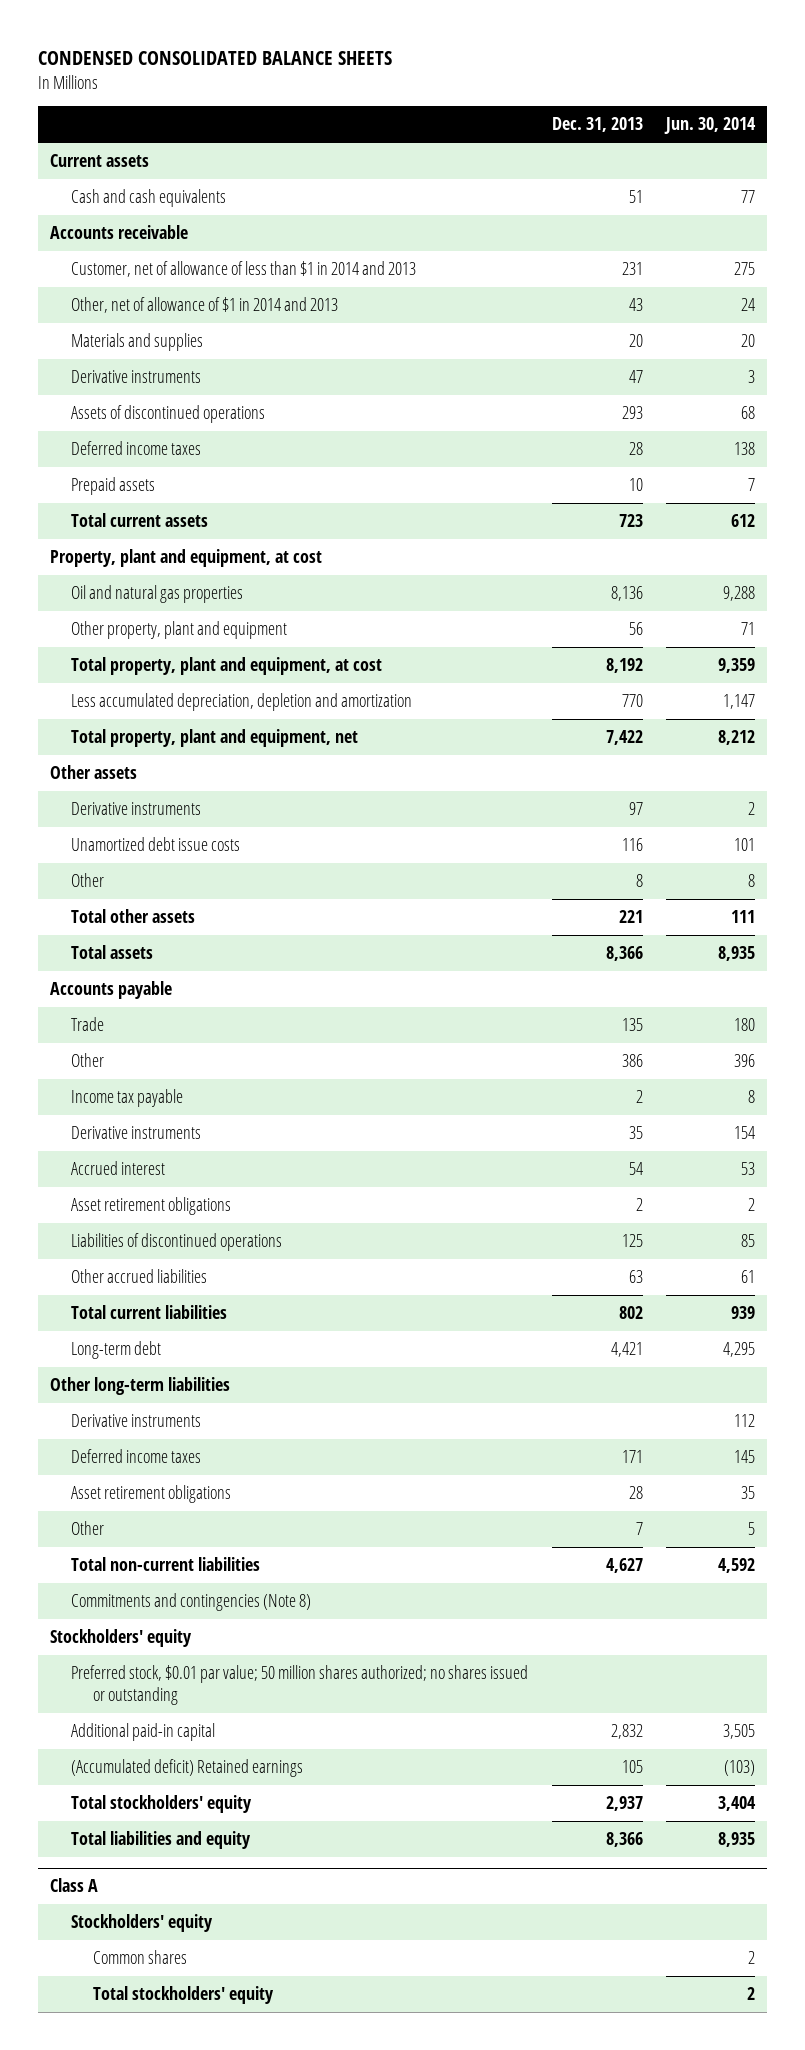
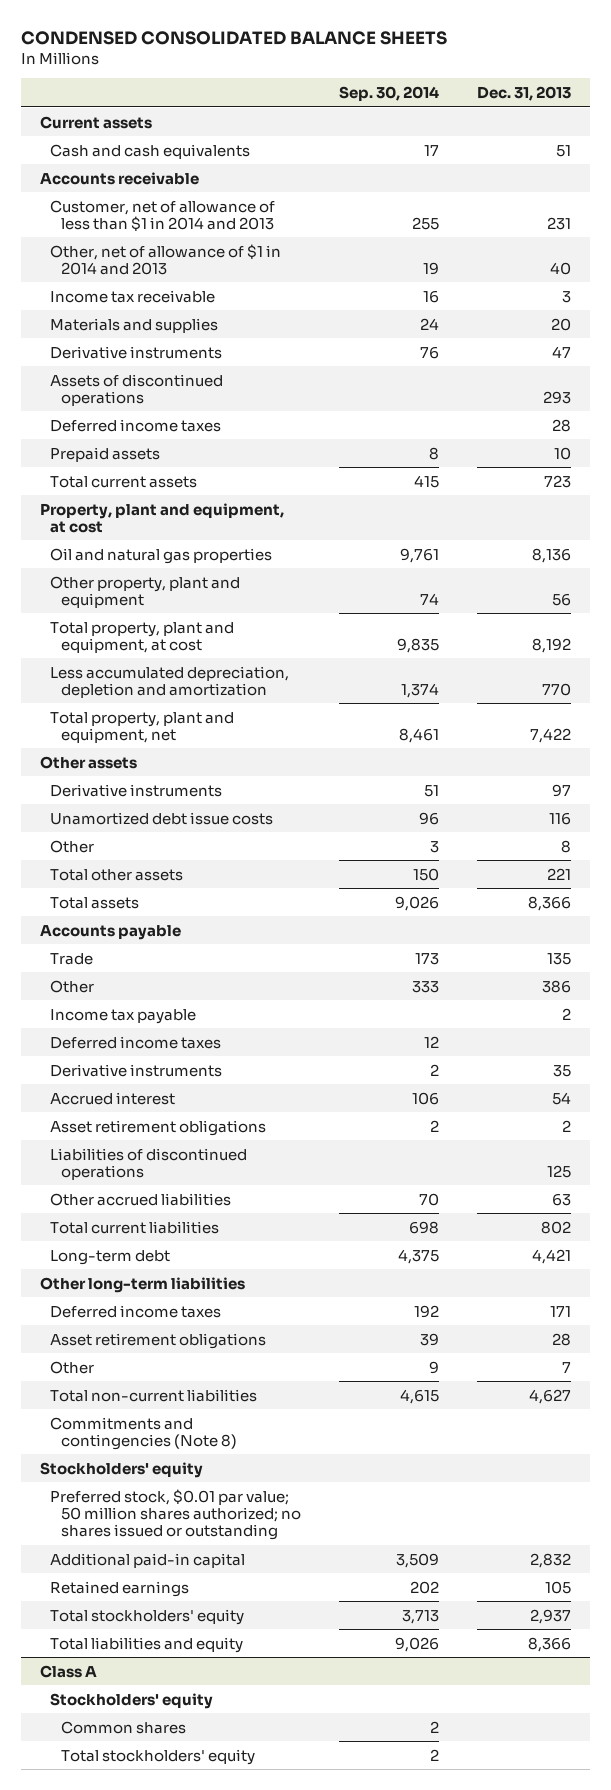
- | Dec. 31, 2013 | Jun. 30, 2014
+ | Sep. 30, 2014 | Dec. 31, 2013
- Other, net of allowance of $1 in 2014 and 2013 | 43 | 24
+ Other, net of allowance of $1 in 2014 and 2013 | 19 | 40
+ Income tax receivable | 16 | 3
+ Deferred income taxes | 12 |
- Derivative instruments | | 112
- (Accumulated deficit) Retained earnings | 105 | (103)
+ Retained earnings | 202 | 105

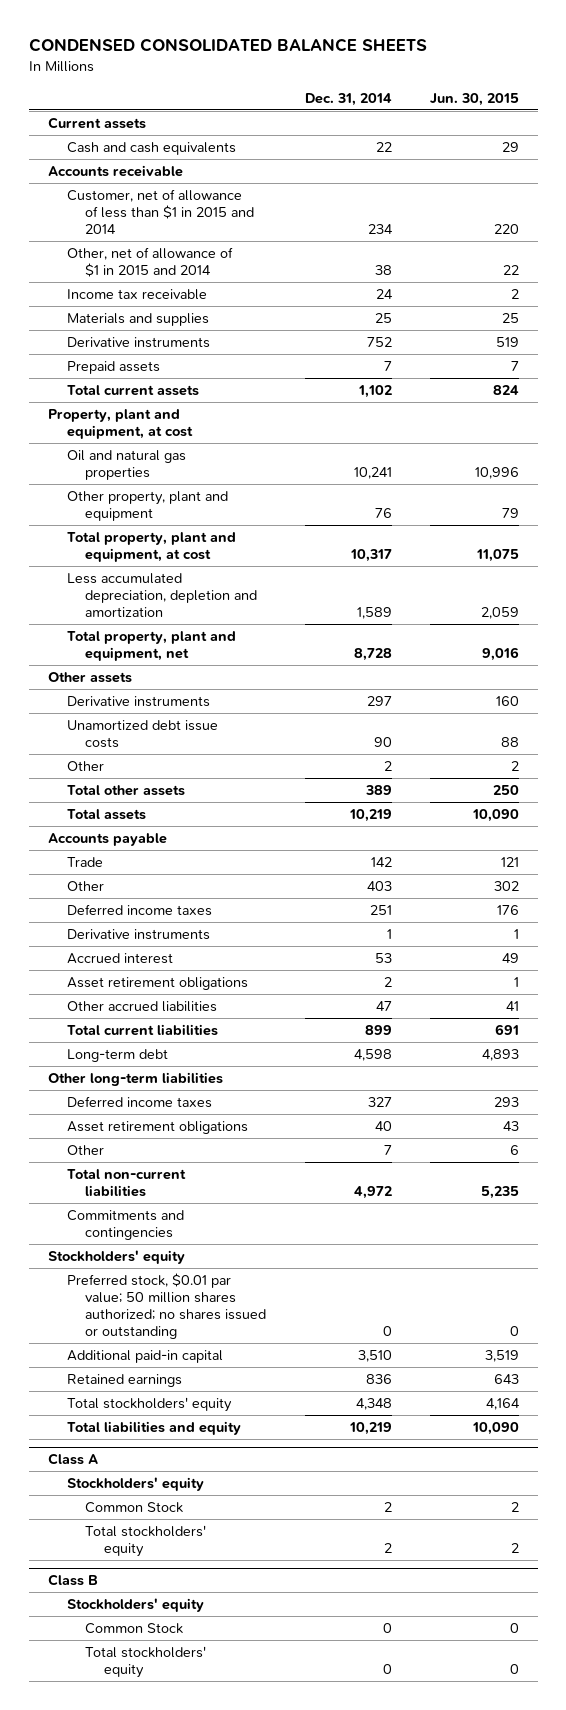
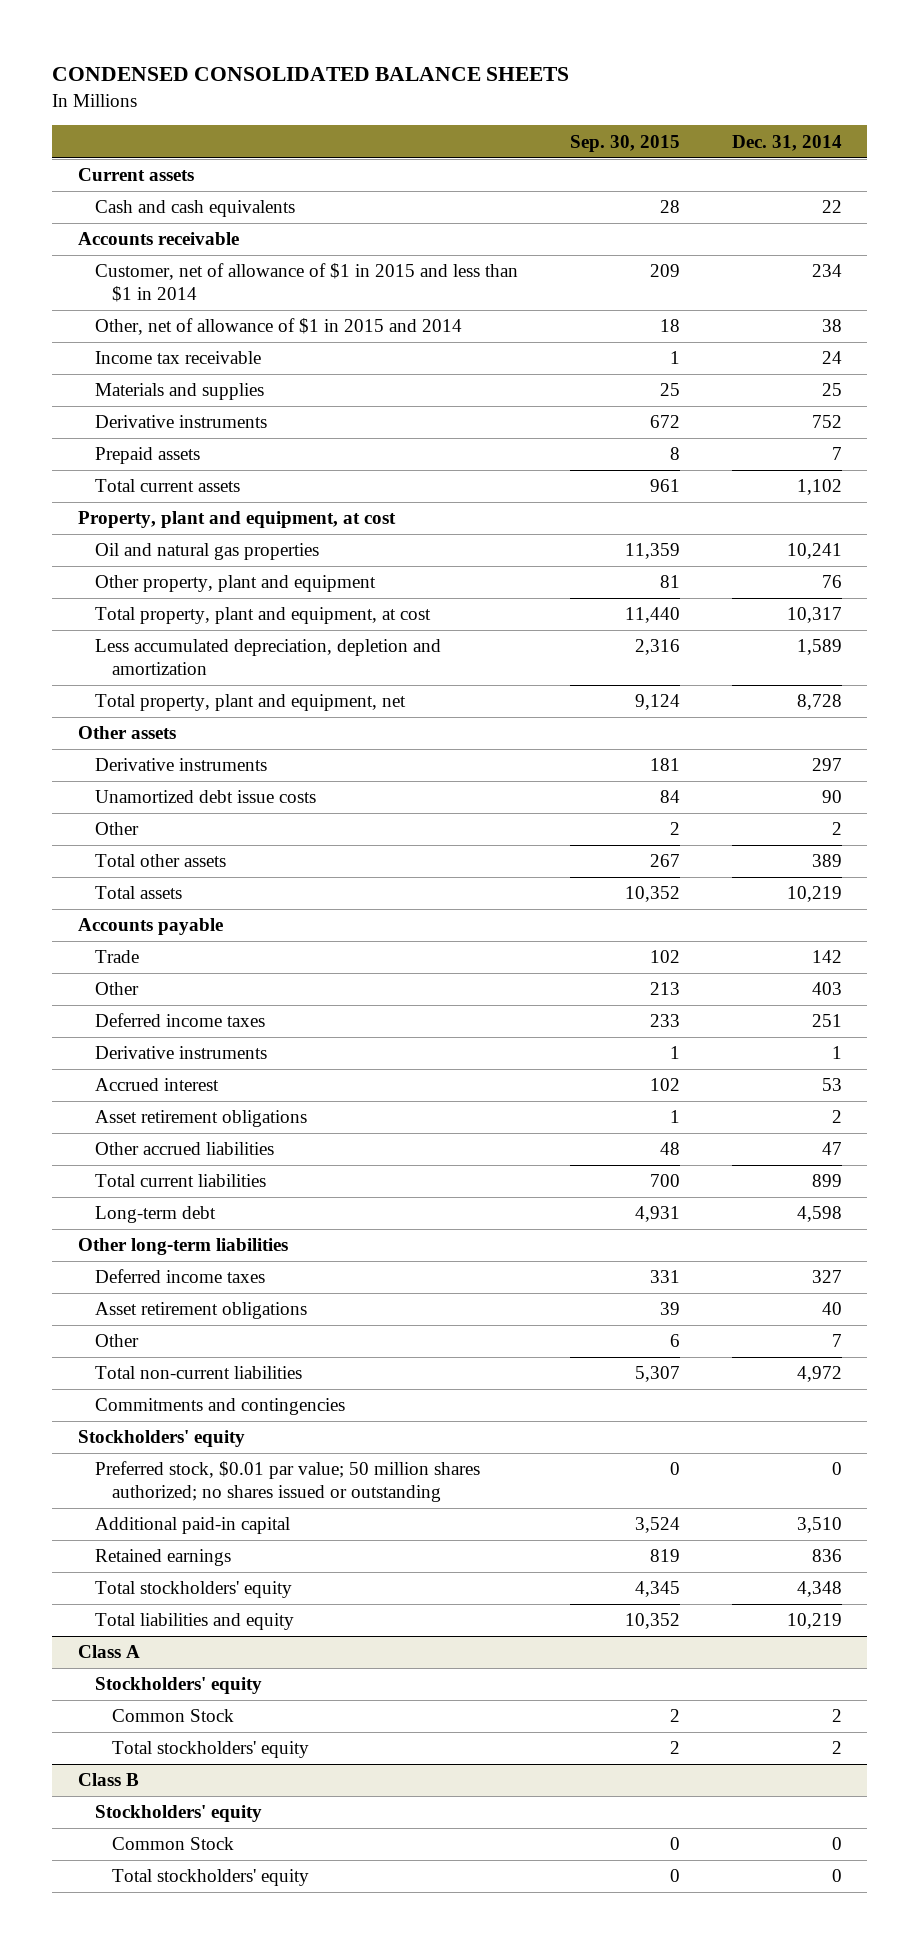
- | Dec. 31, 2014 | Jun. 30, 2015
+ | Sep. 30, 2015 | Dec. 31, 2014
- Customer, net of allowance of less than $1 in 2015 and 2014 | 234 | 220
+ Customer, net of allowance of $1 in 2015 and less than $1 in 2014 | 209 | 234

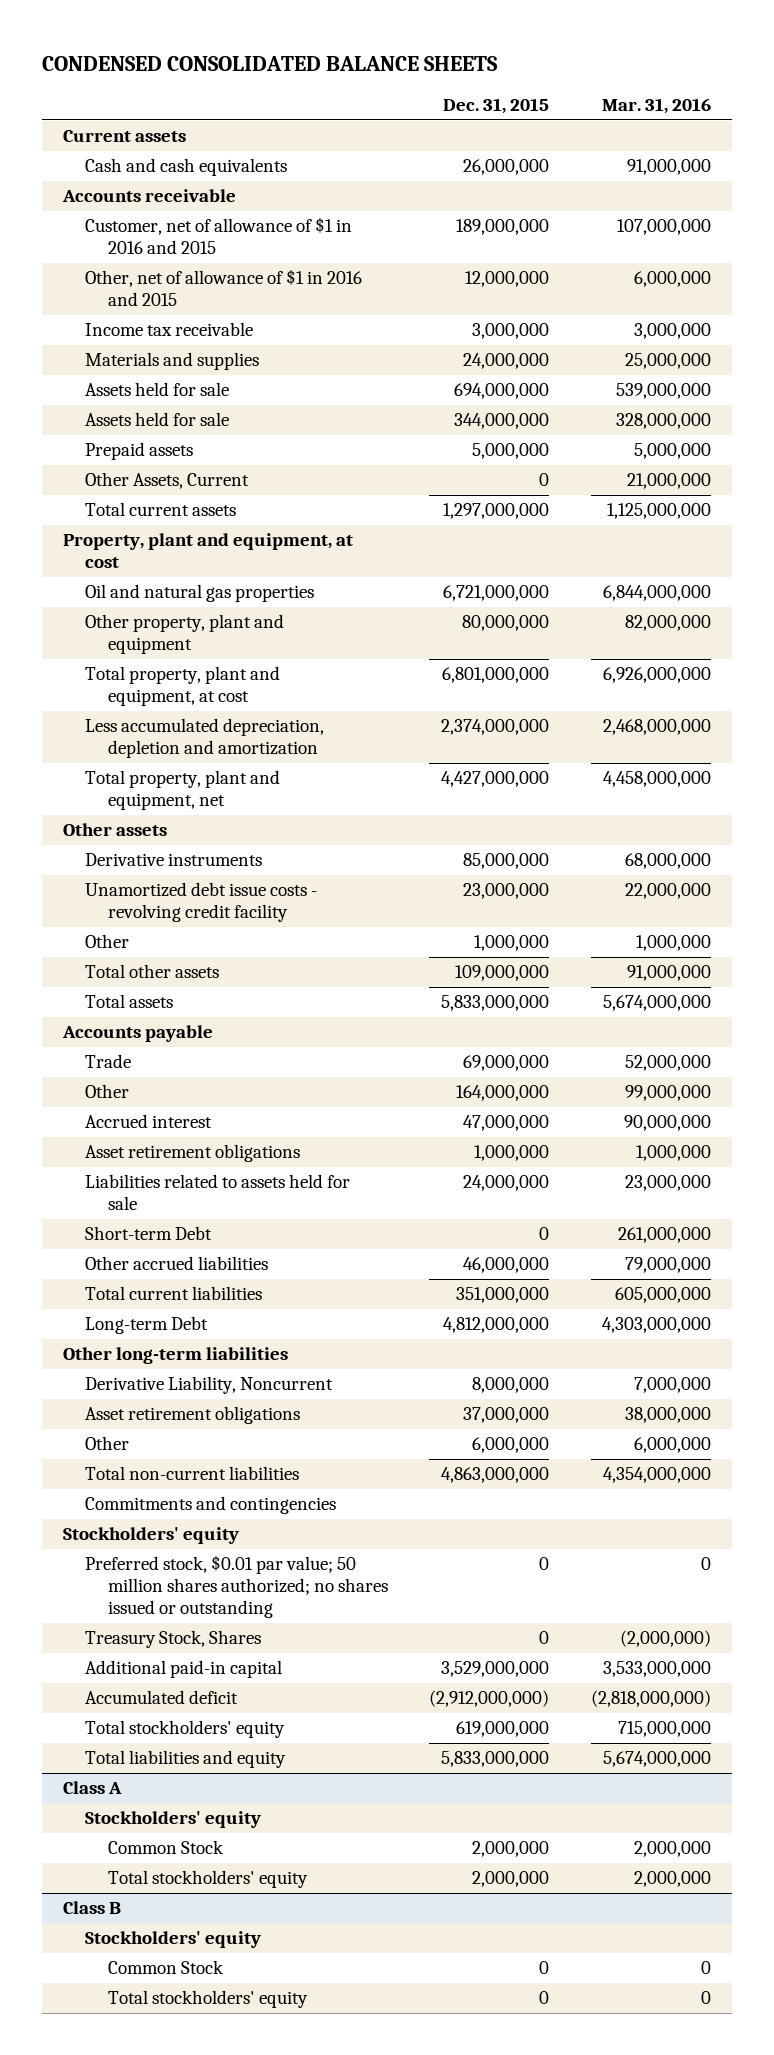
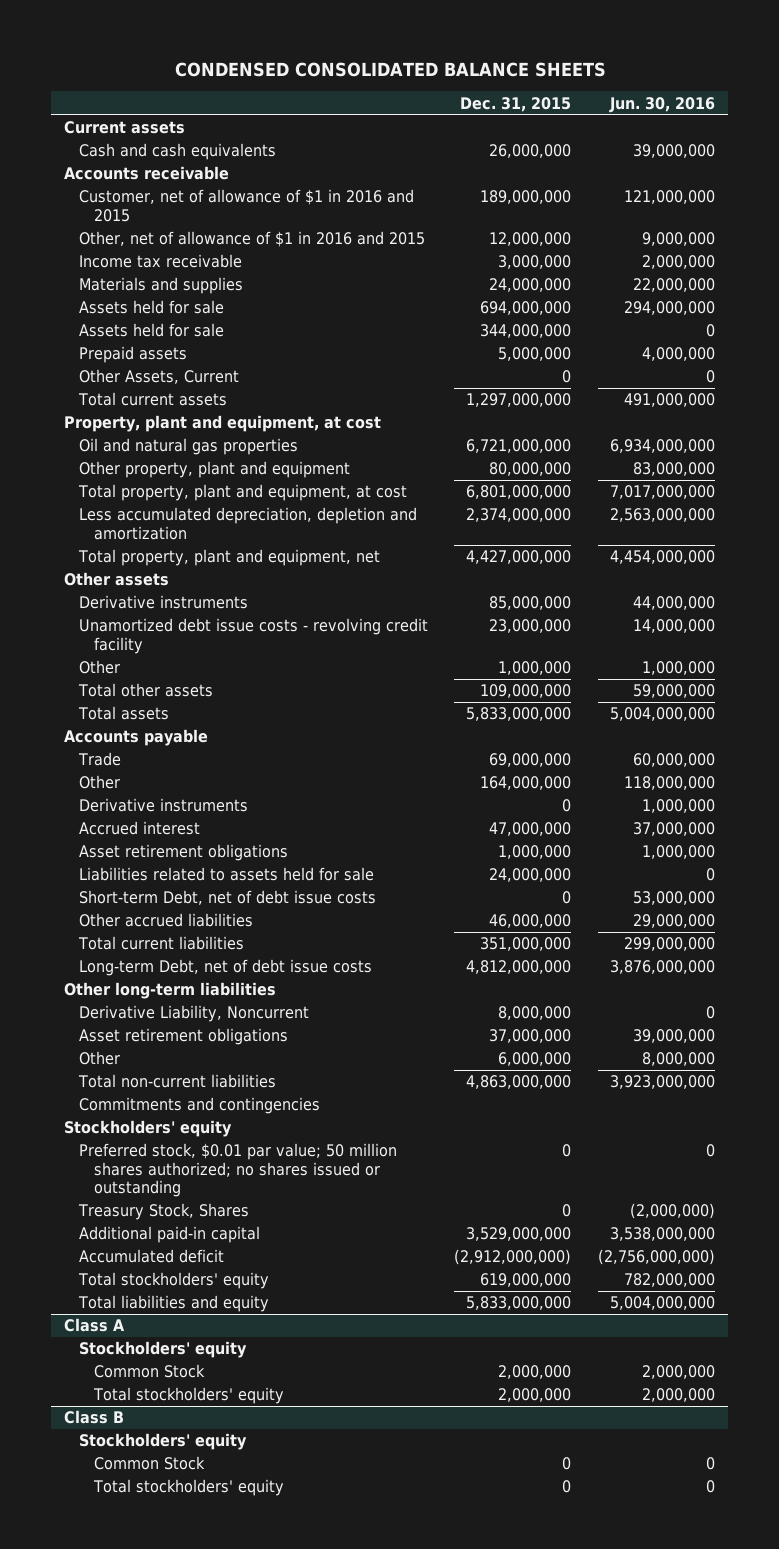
- | Dec. 31, 2015 | Mar. 31, 2016
+ | Dec. 31, 2015 | Jun. 30, 2016
+ Derivative instruments | 0 | 1,000,000
- Short-term Debt | 0 | 261,000,000
+ Short-term Debt, net of debt issue costs | 0 | 53,000,000
- Long-term Debt | 4,812,000,000 | 4,303,000,000
+ Long-term Debt, net of debt issue costs | 4,812,000,000 | 3,876,000,000

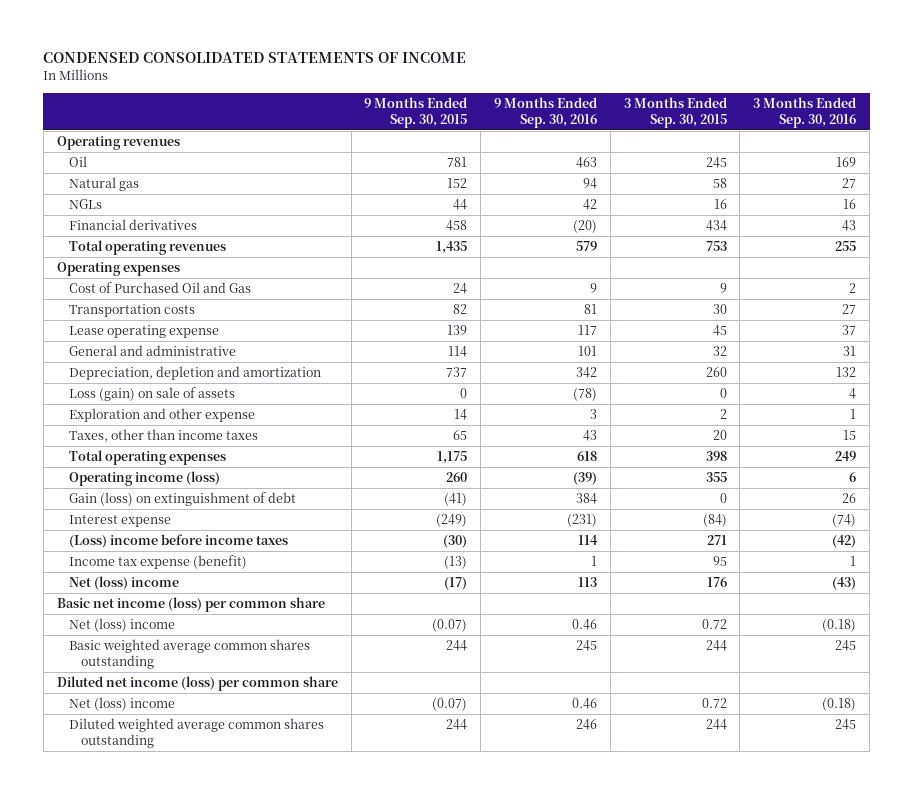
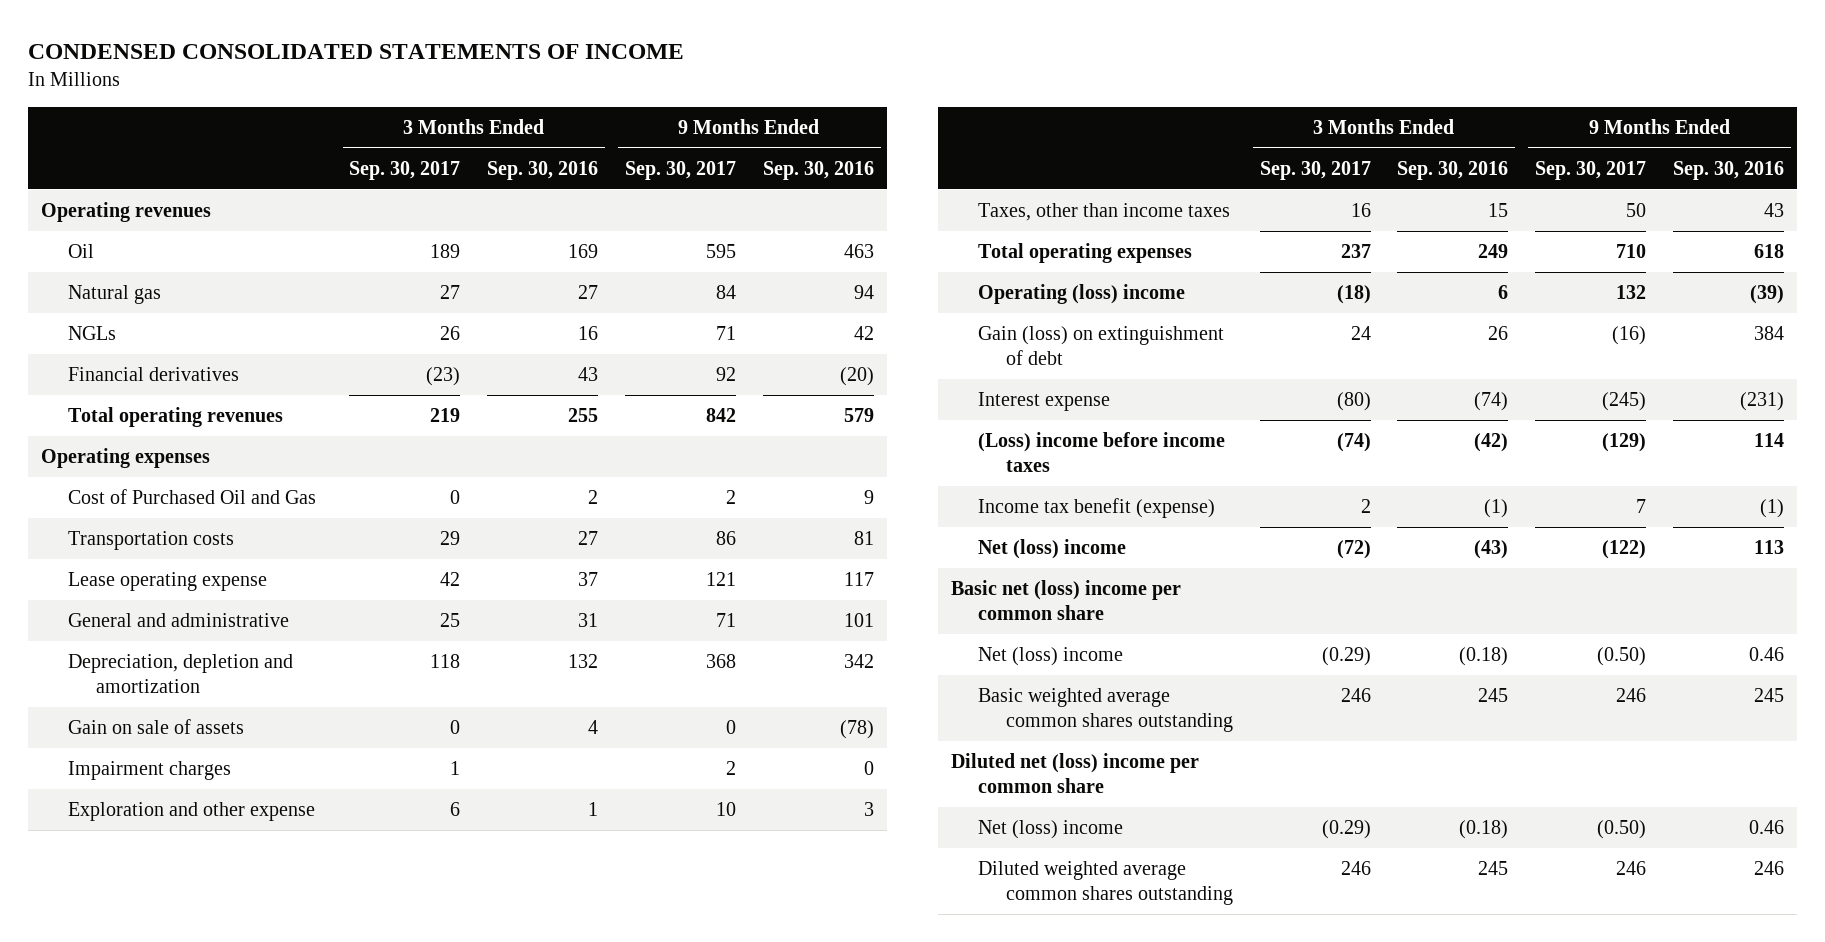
- | 9 Months Ended Sep. 30, 2015 | 9 Months Ended Sep. 30, 2016 | 3 Months Ended Sep. 30, 2015 | 3 Months Ended Sep. 30, 2016
+ | 3 Months Ended Sep. 30, 2017 | 3 Months Ended Sep. 30, 2016 | 9 Months Ended Sep. 30, 2017 | 9 Months Ended Sep. 30, 2016
- Loss (gain) on sale of assets | 0 | (78) | 0 | 4
+ Gain on sale of assets | 0 | 4 | 0 | (78)
+ Impairment charges | 1 | | 2 | 0
- Operating income (loss) | 260 | (39) | 355 | 6
+ Operating (loss) income | (18) | 6 | 132 | (39)
- Income tax expense (benefit) | (13) | 1 | 95 | 1
+ Income tax benefit (expense) | 2 | (1) | 7 | (1)
- Basic net income (loss) per common share
+ Basic net (loss) income per common share
- Diluted net income (loss) per common share
+ Diluted net (loss) income per common share

